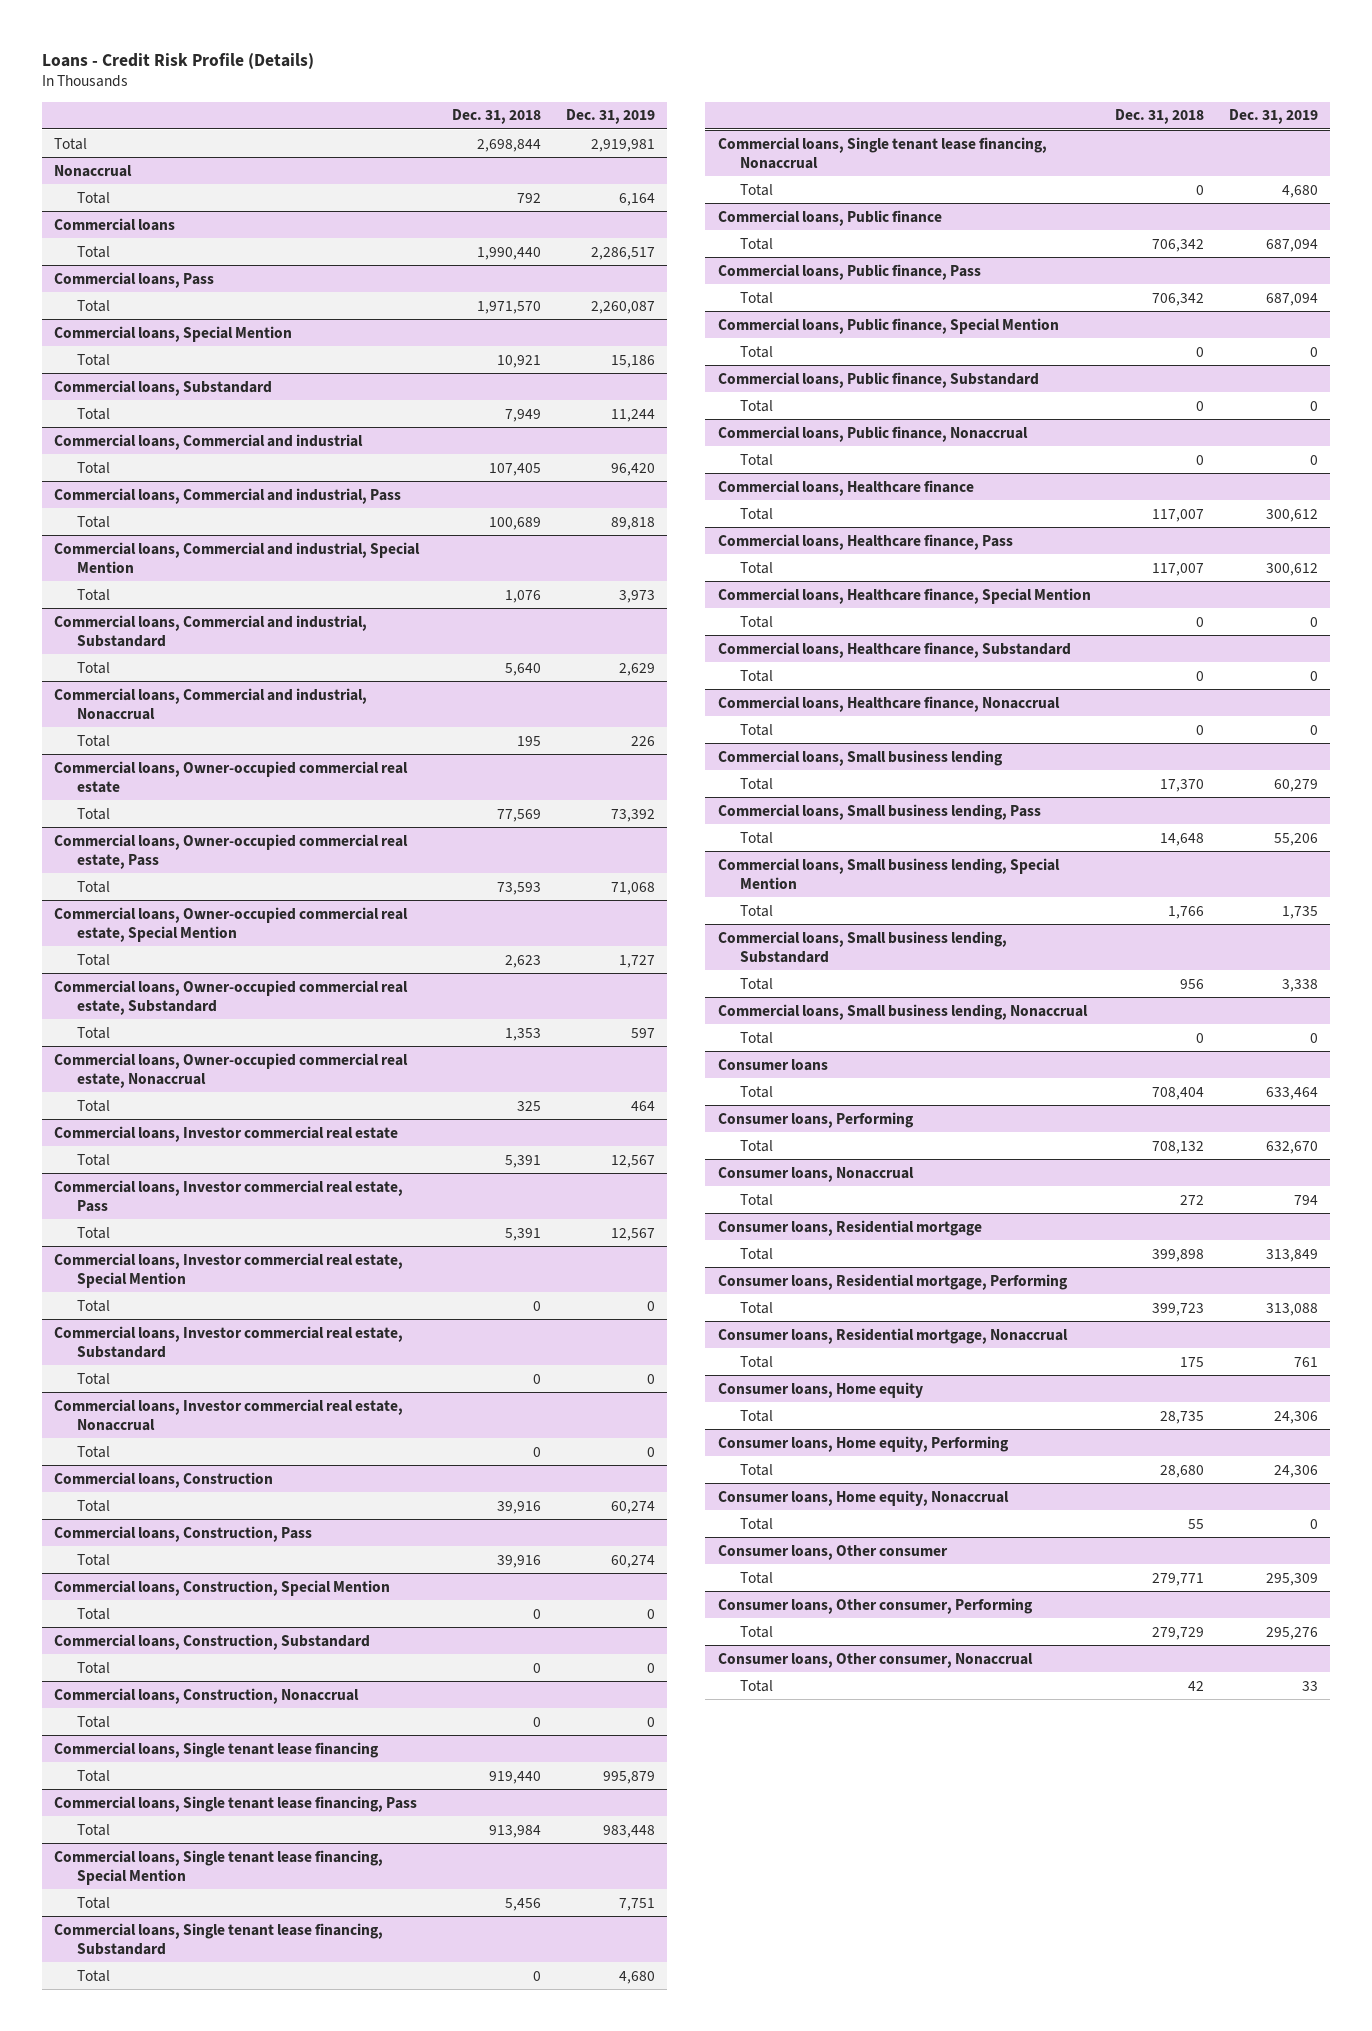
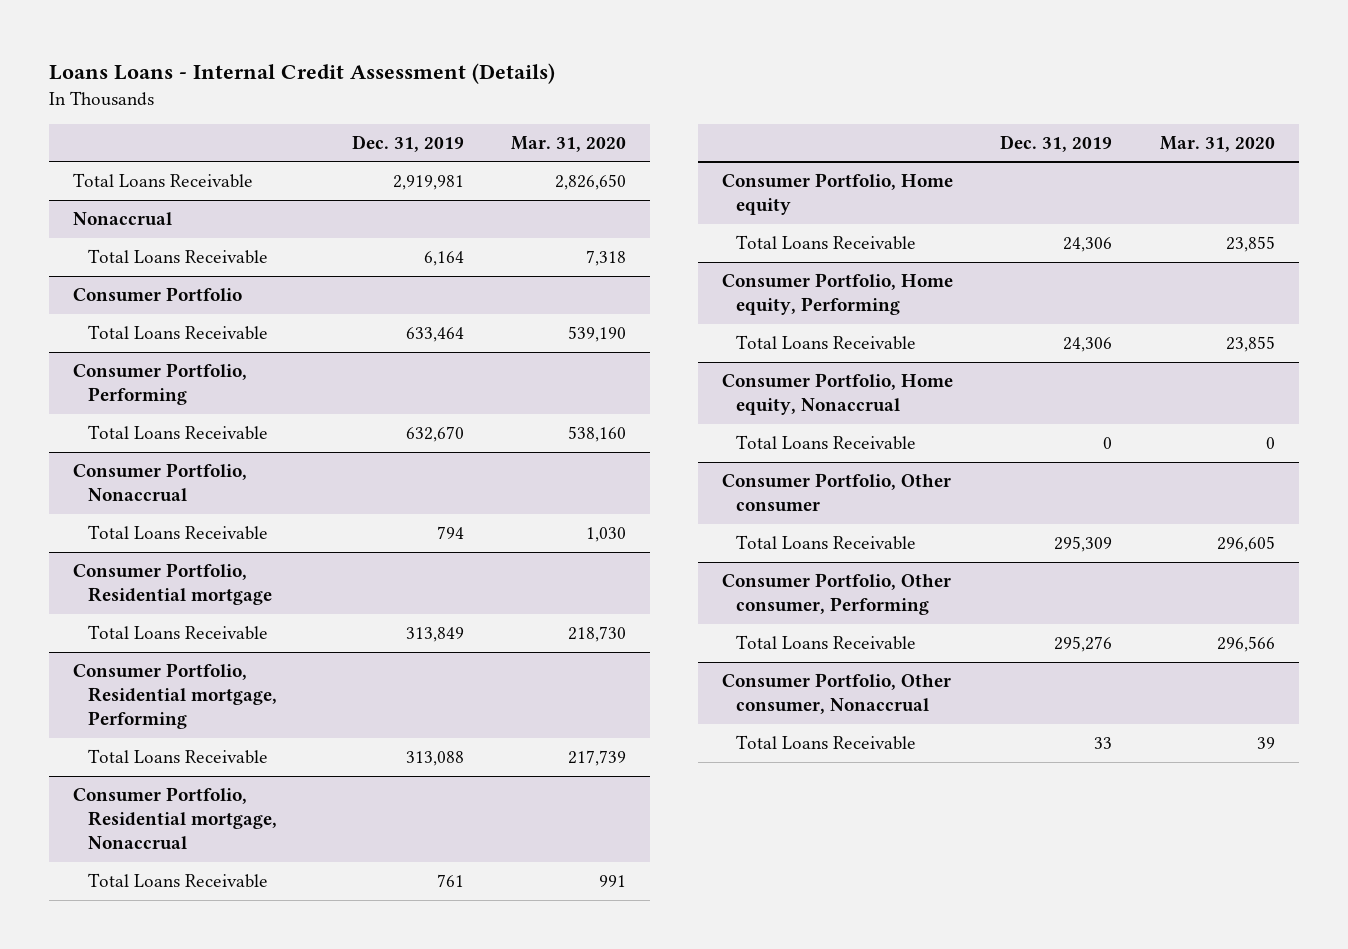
- Loans - Credit Risk Profile (Details)
+ Loans Loans - Internal Credit Assessment (Details)
- | Dec. 31, 2018 | Dec. 31, 2019
+ | Dec. 31, 2019 | Mar. 31, 2020
- Total | 2,698,844 | 2,919,981
+ Total Loans Receivable | 2,919,981 | 2,826,650
@ Nonaccrual
- Total | 792 | 6,164
- Commercial loans
- Total | 1,990,440 | 2,286,517
- Commercial loans, Pass
- Total | 1,971,570 | 2,260,087
- Commercial loans, Special Mention
- Total | 10,921 | 15,186
- Commercial loans, Substandard
- Total | 7,949 | 11,244
- Commercial loans, Commercial and industrial
- Total | 107,405 | 96,420
- Commercial loans, Commercial and industrial, Pass
- Total | 100,689 | 89,818
- Commercial loans, Commercial and industrial, Special Mention
- Total | 1,076 | 3,973
- Commercial loans, Commercial and industrial, Substandard
- Total | 5,640 | 2,629
- Commercial loans, Commercial and industrial, Nonaccrual
- Total | 195 | 226
- Commercial loans, Owner-occupied commercial real estate
- Total | 77,569 | 73,392
- Commercial loans, Owner-occupied commercial real estate, Pass
- Total | 73,593 | 71,068
- Commercial loans, Owner-occupied commercial real estate, Special Mention
- Total | 2,623 | 1,727
- Commercial loans, Owner-occupied commercial real estate, Substandard
- Total | 1,353 | 597
- Commercial loans, Owner-occupied commercial real estate, Nonaccrual
- Total | 325 | 464
- Commercial loans, Investor commercial real estate
- Total | 5,391 | 12,567
- Commercial loans, Investor commercial real estate, Pass
- Total | 5,391 | 12,567
- Commercial loans, Investor commercial real estate, Special Mention
- Total | 0 | 0
- Commercial loans, Investor commercial real estate, Substandard
- Total | 0 | 0
- Commercial loans, Investor commercial real estate, Nonaccrual
- Total | 0 | 0
- Commercial loans, Construction
- Total | 39,916 | 60,274
- Commercial loans, Construction, Pass
- Total | 39,916 | 60,274
- Commercial loans, Construction, Special Mention
- Total | 0 | 0
- Commercial loans, Construction, Substandard
- Total | 0 | 0
- Commercial loans, Construction, Nonaccrual
- Total | 0 | 0
- Commercial loans, Single tenant lease financing
- Total | 919,440 | 995,879
- Commercial loans, Single tenant lease financing, Pass
- Total | 913,984 | 983,448
- Commercial loans, Single tenant lease financing, Special Mention
- Total | 5,456 | 7,751
- Commercial loans, Single tenant lease financing, Substandard
- Total | 0 | 4,680
- Commercial loans, Single tenant lease financing, Nonaccrual
- Total | 0 | 4,680
- Commercial loans, Public finance
- Total | 706,342 | 687,094
- Commercial loans, Public finance, Pass
- Total | 706,342 | 687,094
- Commercial loans, Public finance, Special Mention
- Total | 0 | 0
- Commercial loans, Public finance, Substandard
- Total | 0 | 0
- Commercial loans, Public finance, Nonaccrual
- Total | 0 | 0
- Commercial loans, Healthcare finance
- Total | 117,007 | 300,612
- Commercial loans, Healthcare finance, Pass
- Total | 117,007 | 300,612
- Commercial loans, Healthcare finance, Special Mention
- Total | 0 | 0
- Commercial loans, Healthcare finance, Substandard
- Total | 0 | 0
- Commercial loans, Healthcare finance, Nonaccrual
- Total | 0 | 0
- Commercial loans, Small business lending
- Total | 17,370 | 60,279
- Commercial loans, Small business lending, Pass
- Total | 14,648 | 55,206
- Commercial loans, Small business lending, Special Mention
- Total | 1,766 | 1,735
- Commercial loans, Small business lending, Substandard
- Total | 956 | 3,338
- Commercial loans, Small business lending, Nonaccrual
- Total | 0 | 0
- Consumer loans
- Total | 708,404 | 633,464
- Consumer loans, Performing
- Total | 708,132 | 632,670
- Consumer loans, Nonaccrual
- Total | 272 | 794
- Consumer loans, Residential mortgage
- Total | 399,898 | 313,849
- Consumer loans, Residential mortgage, Performing
- Total | 399,723 | 313,088
- Consumer loans, Residential mortgage, Nonaccrual
- Total | 175 | 761
- Consumer loans, Home equity
- Total | 28,735 | 24,306
- Consumer loans, Home equity, Performing
- Total | 28,680 | 24,306
- Consumer loans, Home equity, Nonaccrual
- Total | 55 | 0
- Consumer loans, Other consumer
- Total | 279,771 | 295,309
- Consumer loans, Other consumer, Performing
- Total | 279,729 | 295,276
- Consumer loans, Other consumer, Nonaccrual
- Total | 42 | 33
@ Nonaccrual
+ Total Loans Receivable | 6,164 | 7,318
+ Consumer Portfolio
+ Total Loans Receivable | 633,464 | 539,190
+ Consumer Portfolio, Performing
+ Total Loans Receivable | 632,670 | 538,160
+ Consumer Portfolio, Nonaccrual
+ Total Loans Receivable | 794 | 1,030
+ Consumer Portfolio, Residential mortgage
+ Total Loans Receivable | 313,849 | 218,730
+ Consumer Portfolio, Residential mortgage, Performing
+ Total Loans Receivable | 313,088 | 217,739
+ Consumer Portfolio, Residential mortgage, Nonaccrual
+ Total Loans Receivable | 761 | 991
+ Consumer Portfolio, Home equity
+ Total Loans Receivable | 24,306 | 23,855
+ Consumer Portfolio, Home equity, Performing
+ Total Loans Receivable | 24,306 | 23,855
+ Consumer Portfolio, Home equity, Nonaccrual
+ Total Loans Receivable | 0 | 0
+ Consumer Portfolio, Other consumer
+ Total Loans Receivable | 295,309 | 296,605
+ Consumer Portfolio, Other consumer, Performing
+ Total Loans Receivable | 295,276 | 296,566
+ Consumer Portfolio, Other consumer, Nonaccrual
+ Total Loans Receivable | 33 | 39

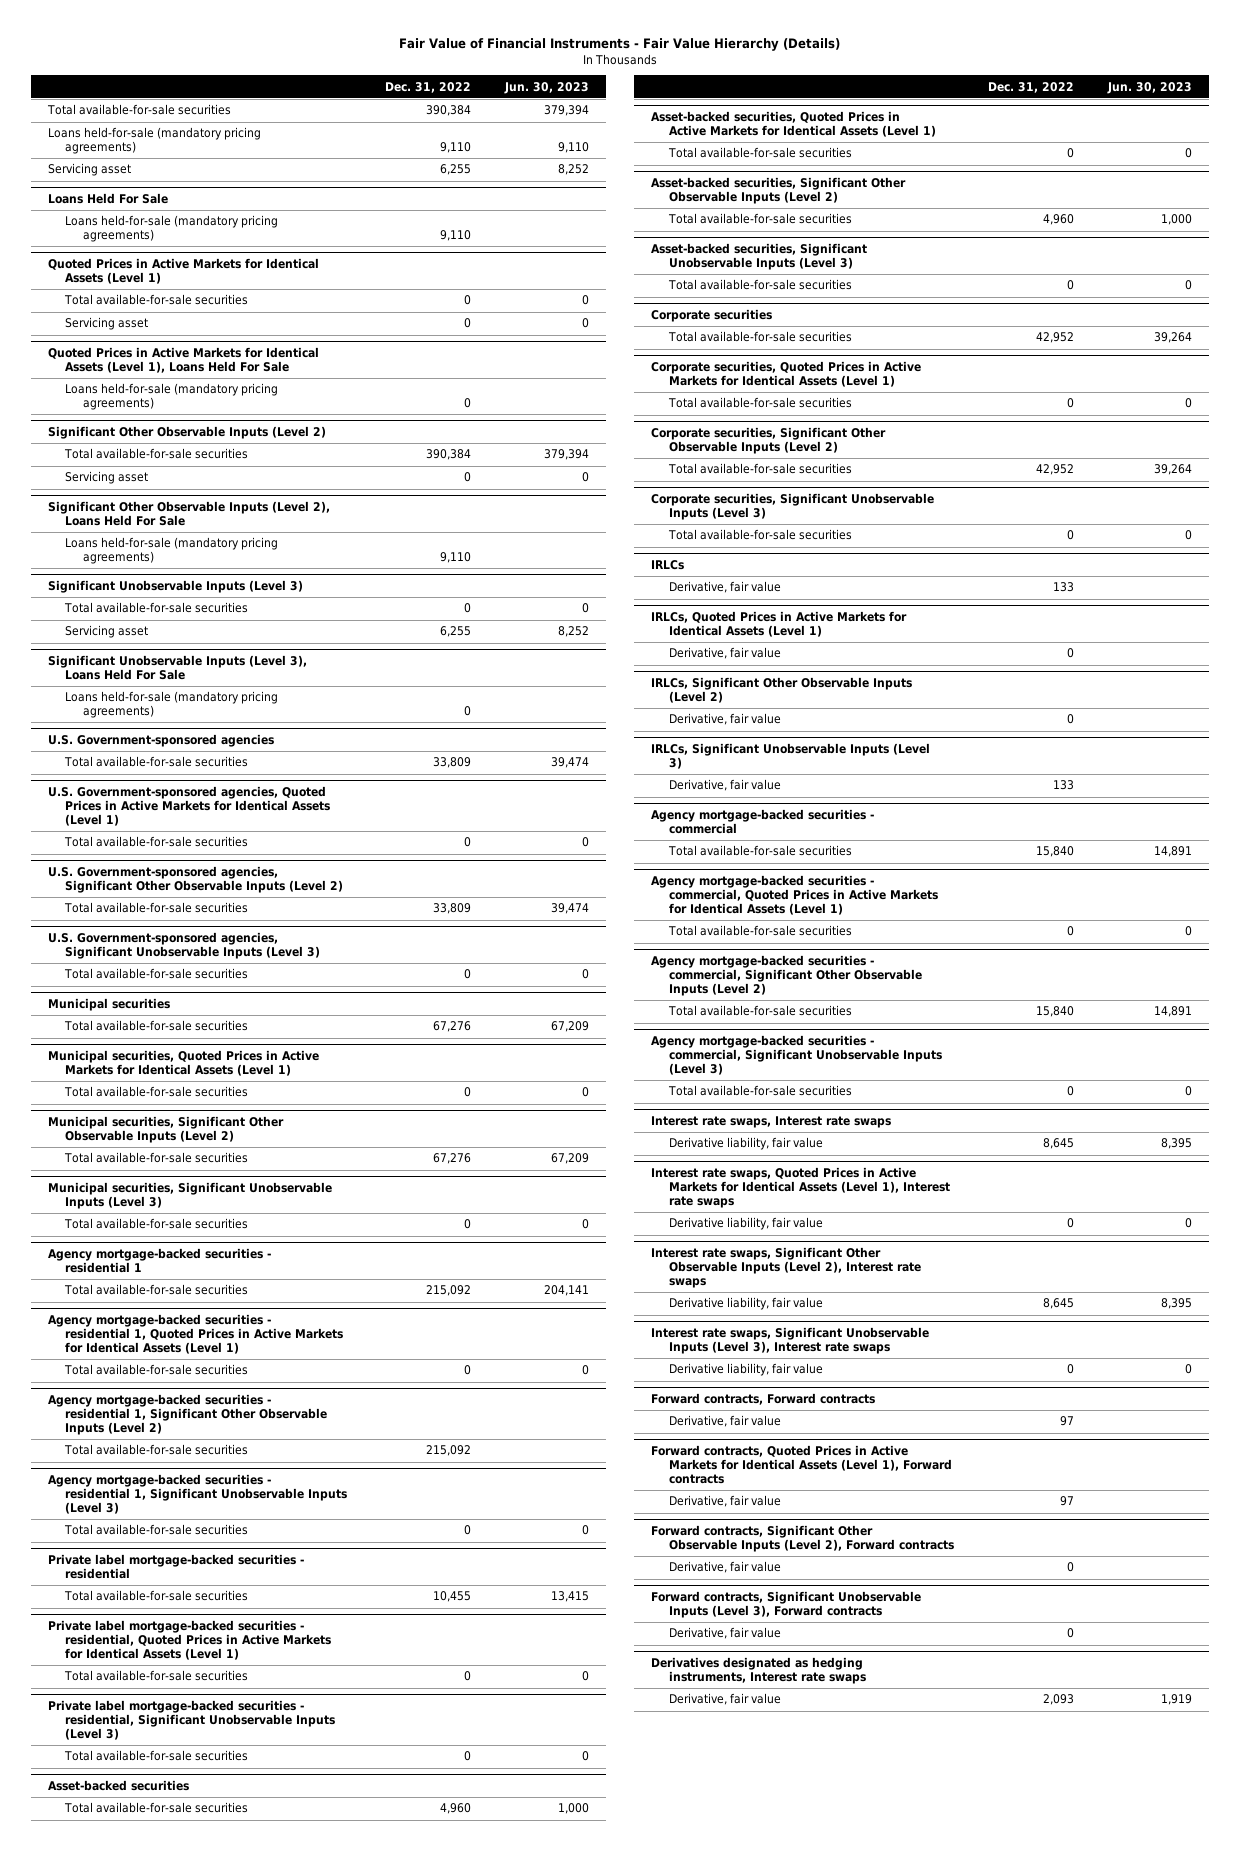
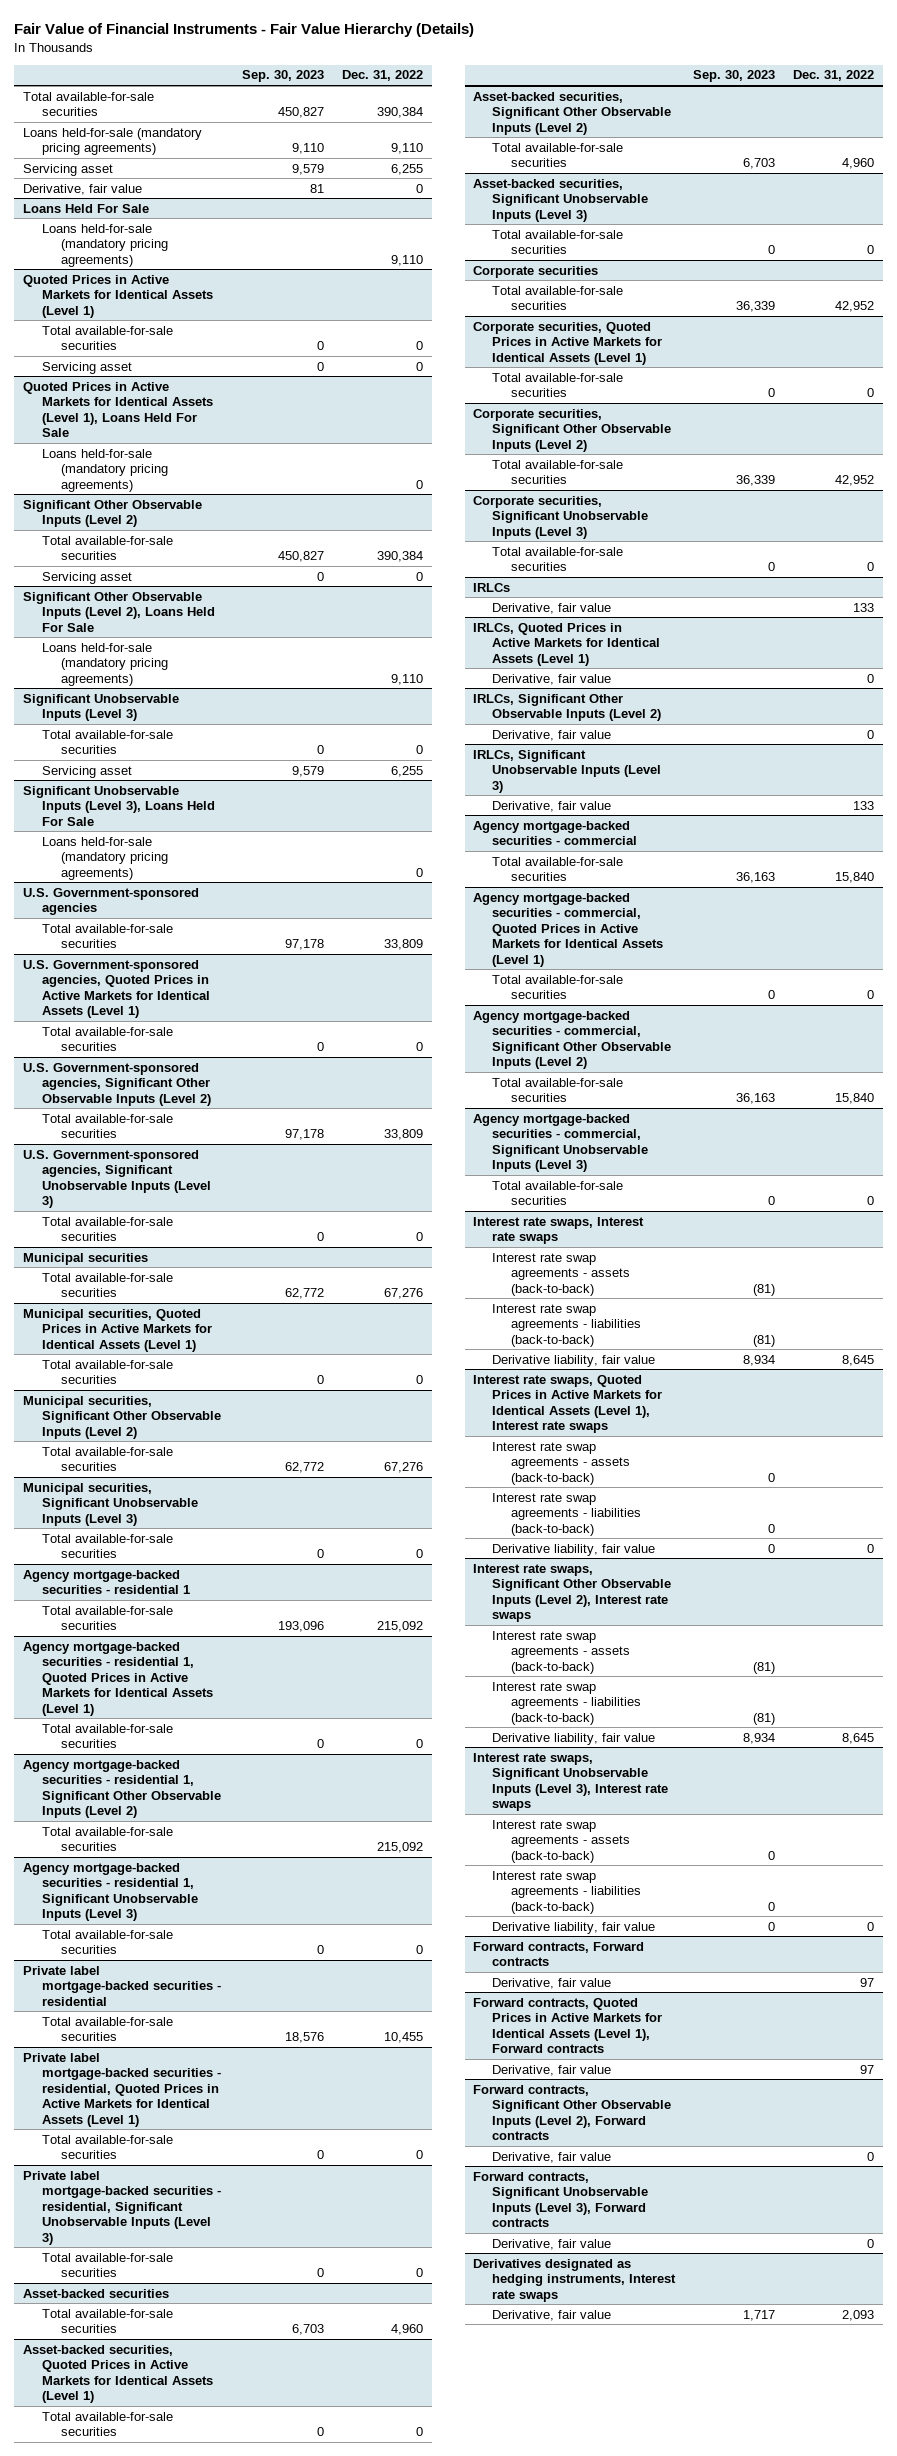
- | Dec. 31, 2022 | Jun. 30, 2023
+ | Sep. 30, 2023 | Dec. 31, 2022
+ Derivative, fair value | 81 | 0
@ Interest rate swaps, Interest rate swaps
+ Interest rate swap agreements - assets (back-to-back) | (81) |
+ Interest rate swap agreements - liabilities (back-to-back) | (81) |
@ Interest rate swaps, Quoted Prices in Active Markets for Identical Assets (Level 1), Interest rate swaps
+ Interest rate swap agreements - assets (back-to-back) | 0 |
+ Interest rate swap agreements - liabilities (back-to-back) | 0 |
@ Interest rate swaps, Significant Other Observable Inputs (Level 2), Interest rate swaps
+ Interest rate swap agreements - assets (back-to-back) | (81) |
+ Interest rate swap agreements - liabilities (back-to-back) | (81) |
@ Interest rate swaps, Significant Unobservable Inputs (Level 3), Interest rate swaps
+ Interest rate swap agreements - assets (back-to-back) | 0 |
+ Interest rate swap agreements - liabilities (back-to-back) | 0 |

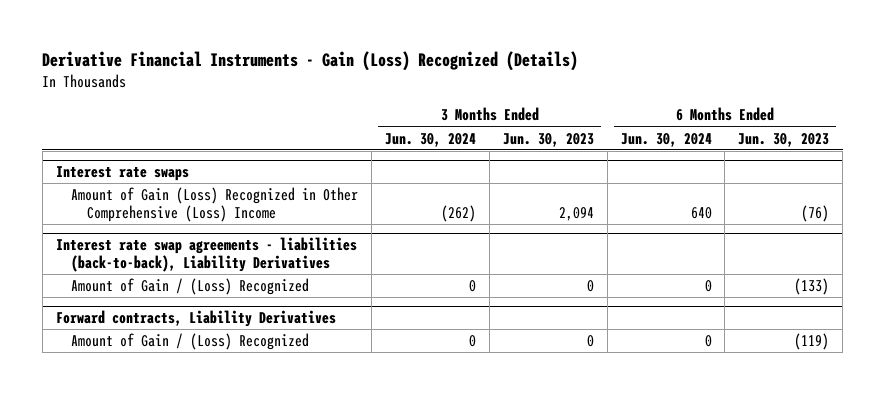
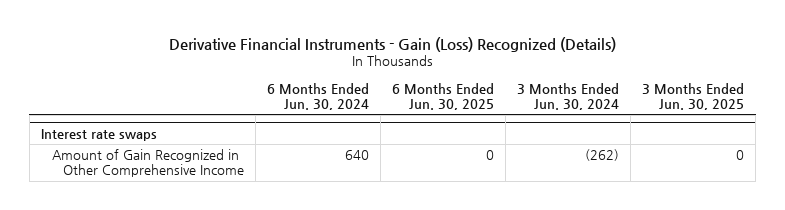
- | 3 Months Ended Jun. 30, 2024 | 3 Months Ended Jun. 30, 2023 | 6 Months Ended Jun. 30, 2024 | 6 Months Ended Jun. 30, 2023
+ | 6 Months Ended Jun. 30, 2024 | 6 Months Ended Jun. 30, 2025 | 3 Months Ended Jun. 30, 2024 | 3 Months Ended Jun. 30, 2025
@ Interest rate swaps
- Amount of Gain (Loss) Recognized in Other Comprehensive (Loss) Income | (262) | 2,094 | 640 | (76)
- Interest rate swap agreements - liabilities (back-to-back), Liability Derivatives
- Amount of Gain / (Loss) Recognized | 0 | 0 | 0 | (133)
- Forward contracts, Liability Derivatives
- Amount of Gain / (Loss) Recognized | 0 | 0 | 0 | (119)
@ Interest rate swaps
+ Amount of Gain Recognized in Other Comprehensive Income | 640 | 0 | (262) | 0

